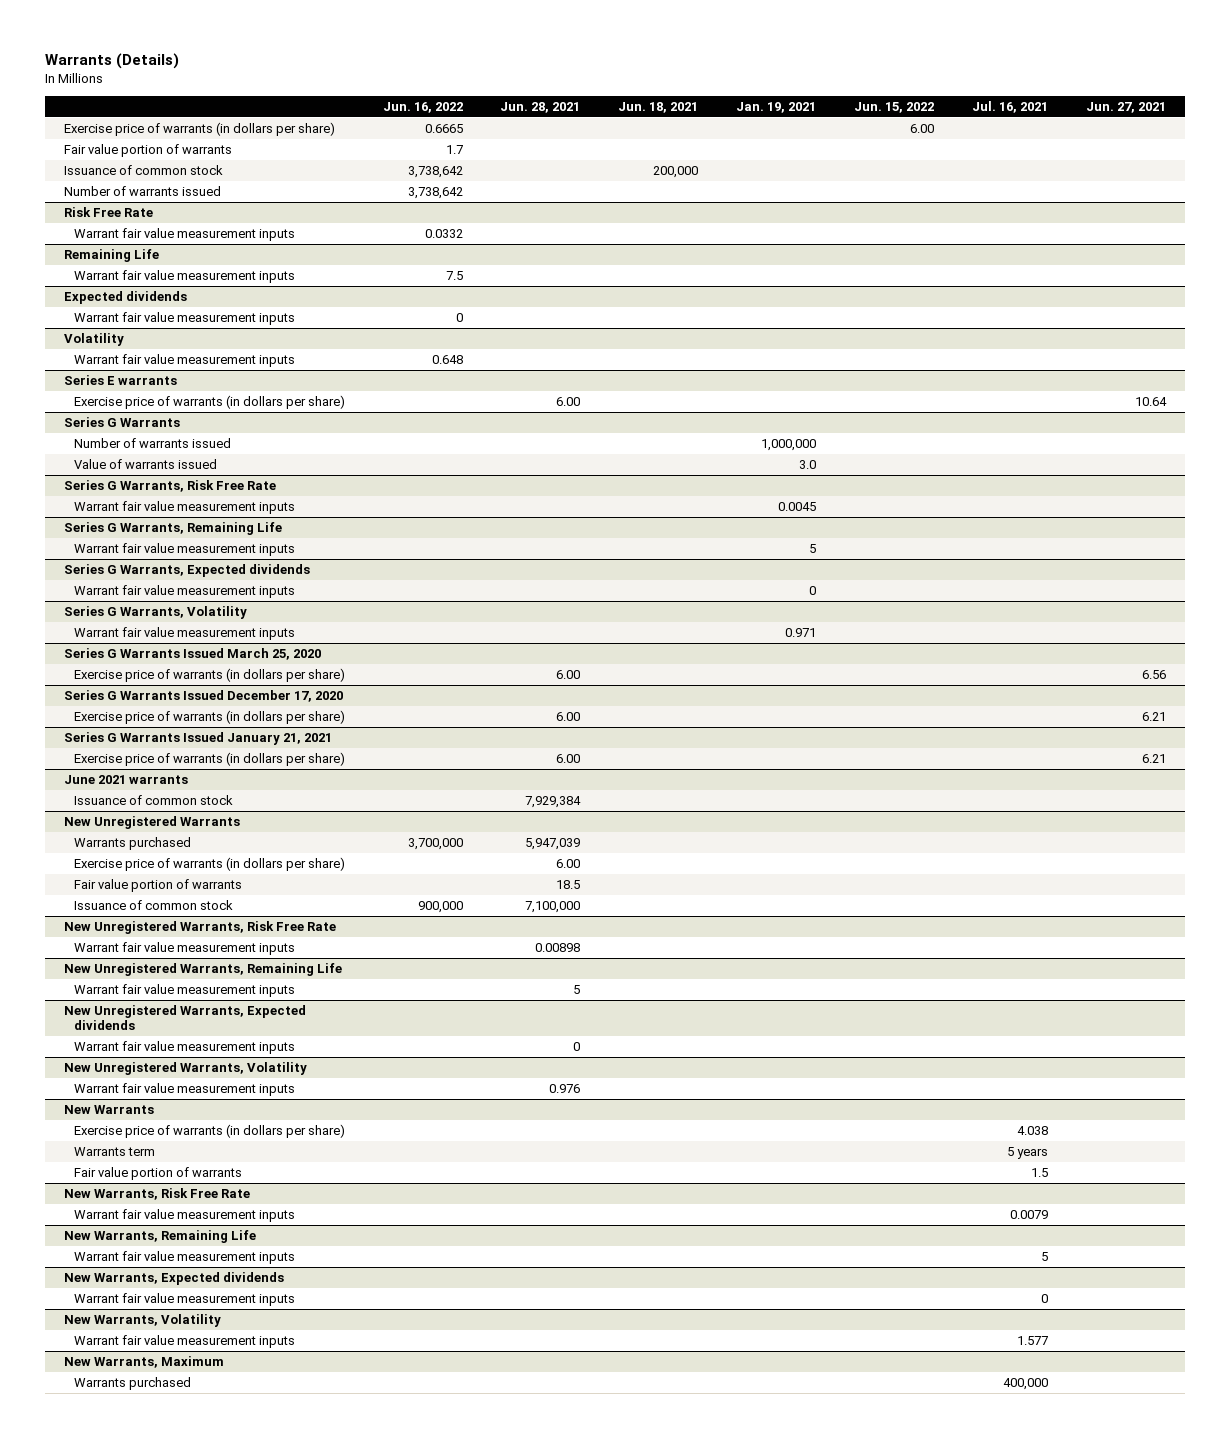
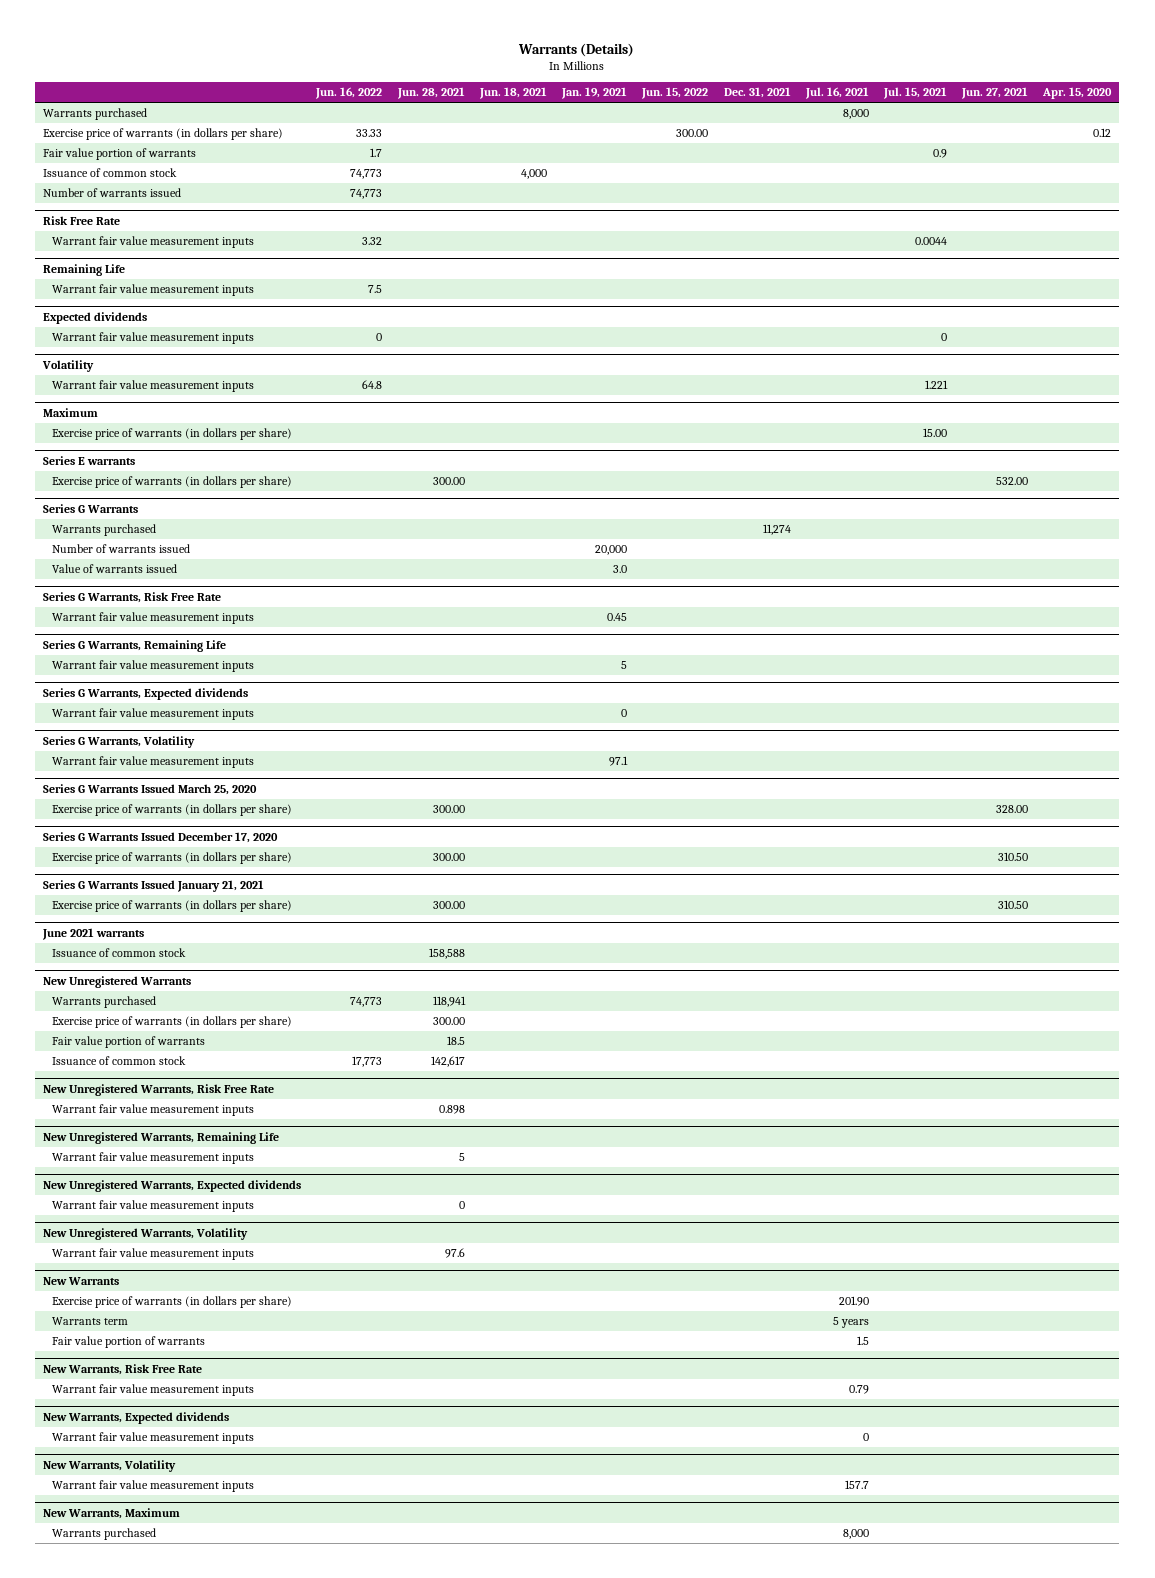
- | Jun. 16, 2022 | Jun. 28, 2021 | Jun. 18, 2021 | Jan. 19, 2021 | Jun. 15, 2022 | Jul. 16, 2021 | Jun. 27, 2021
+ | Jun. 16, 2022 | Jun. 28, 2021 | Jun. 18, 2021 | Jan. 19, 2021 | Jun. 15, 2022 | Dec. 31, 2021 | Jul. 16, 2021 | Jul. 15, 2021 | Jun. 27, 2021 | Apr. 15, 2020
- Exercise price of warrants (in dollars per share) | 0.6665 | | | | 6.00 | |
+ Warrants purchased | | | | | | | 8,000 | | |
+ Exercise price of warrants (in dollars per share) | 33.33 | | | | 300.00 | | | | | 0.12
- Issuance of common stock | 3,738,642 | | 200,000 | | | |
- Number of warrants issued | 3,738,642 | | | | | |
+ Issuance of common stock | 74,773 | | 4,000 | | | | | | |
+ Number of warrants issued | 74,773 | | | | | | | | |
@ Risk Free Rate
- Warrant fair value measurement inputs | 0.0332 | | | | | |
+ Warrant fair value measurement inputs | 3.32 | | | | | | | 0.0044 | |
@ Volatility
- Warrant fair value measurement inputs | 0.648 | | | | | |
+ Warrant fair value measurement inputs | 64.8 | | | | | | | 1.221 | |
+ Maximum
+ Exercise price of warrants (in dollars per share) | | | | | | | | 15.00 | |
@ Series E warrants
- Exercise price of warrants (in dollars per share) | | 6.00 | | | | | 10.64
+ Exercise price of warrants (in dollars per share) | | 300.00 | | | | | | | 532.00 |
@ Series G Warrants
- Number of warrants issued | | | | 1,000,000 | | |
+ Warrants purchased | | | | | | 11,274 | | | |
+ Number of warrants issued | | | | 20,000 | | | | | |
@ Series G Warrants, Risk Free Rate
- Warrant fair value measurement inputs | | | | 0.0045 | | |
+ Warrant fair value measurement inputs | | | | 0.45 | | | | | |
@ Series G Warrants, Volatility
- Warrant fair value measurement inputs | | | | 0.971 | | |
+ Warrant fair value measurement inputs | | | | 97.1 | | | | | |
@ Series G Warrants Issued March 25, 2020
- Exercise price of warrants (in dollars per share) | | 6.00 | | | | | 6.56
+ Exercise price of warrants (in dollars per share) | | 300.00 | | | | | | | 328.00 |
@ Series G Warrants Issued December 17, 2020
- Exercise price of warrants (in dollars per share) | | 6.00 | | | | | 6.21
+ Exercise price of warrants (in dollars per share) | | 300.00 | | | | | | | 310.50 |
@ Series G Warrants Issued January 21, 2021
- Exercise price of warrants (in dollars per share) | | 6.00 | | | | | 6.21
+ Exercise price of warrants (in dollars per share) | | 300.00 | | | | | | | 310.50 |
@ June 2021 warrants
- Issuance of common stock | | 7,929,384 | | | | |
+ Issuance of common stock | | 158,588 | | | | | | | |
@ New Unregistered Warrants
- Warrants purchased | 3,700,000 | 5,947,039 | | | | |
- Exercise price of warrants (in dollars per share) | | 6.00 | | | | |
+ Warrants purchased | 74,773 | 118,941 | | | | | | | |
+ Exercise price of warrants (in dollars per share) | | 300.00 | | | | | | | |
- Issuance of common stock | 900,000 | 7,100,000 | | | | |
+ Issuance of common stock | 17,773 | 142,617 | | | | | | | |
@ New Unregistered Warrants, Risk Free Rate
- Warrant fair value measurement inputs | | 0.00898 | | | | |
+ Warrant fair value measurement inputs | | 0.898 | | | | | | | |
@ New Unregistered Warrants, Volatility
- Warrant fair value measurement inputs | | 0.976 | | | | |
+ Warrant fair value measurement inputs | | 97.6 | | | | | | | |
@ New Warrants
- Exercise price of warrants (in dollars per share) | | | | | | 4.038 |
+ Exercise price of warrants (in dollars per share) | | | | | | | 201.90 | | |
@ New Warrants, Risk Free Rate
- Warrant fair value measurement inputs | | | | | | 0.0079 |
- New Warrants, Remaining Life
- Warrant fair value measurement inputs | | | | | | 5 |
@ New Warrants, Risk Free Rate
+ Warrant fair value measurement inputs | | | | | | | 0.79 | | |
@ New Warrants, Volatility
- Warrant fair value measurement inputs | | | | | | 1.577 |
+ Warrant fair value measurement inputs | | | | | | | 157.7 | | |
@ New Warrants, Maximum
- Warrants purchased | | | | | | 400,000 |
+ Warrants purchased | | | | | | | 8,000 | | |

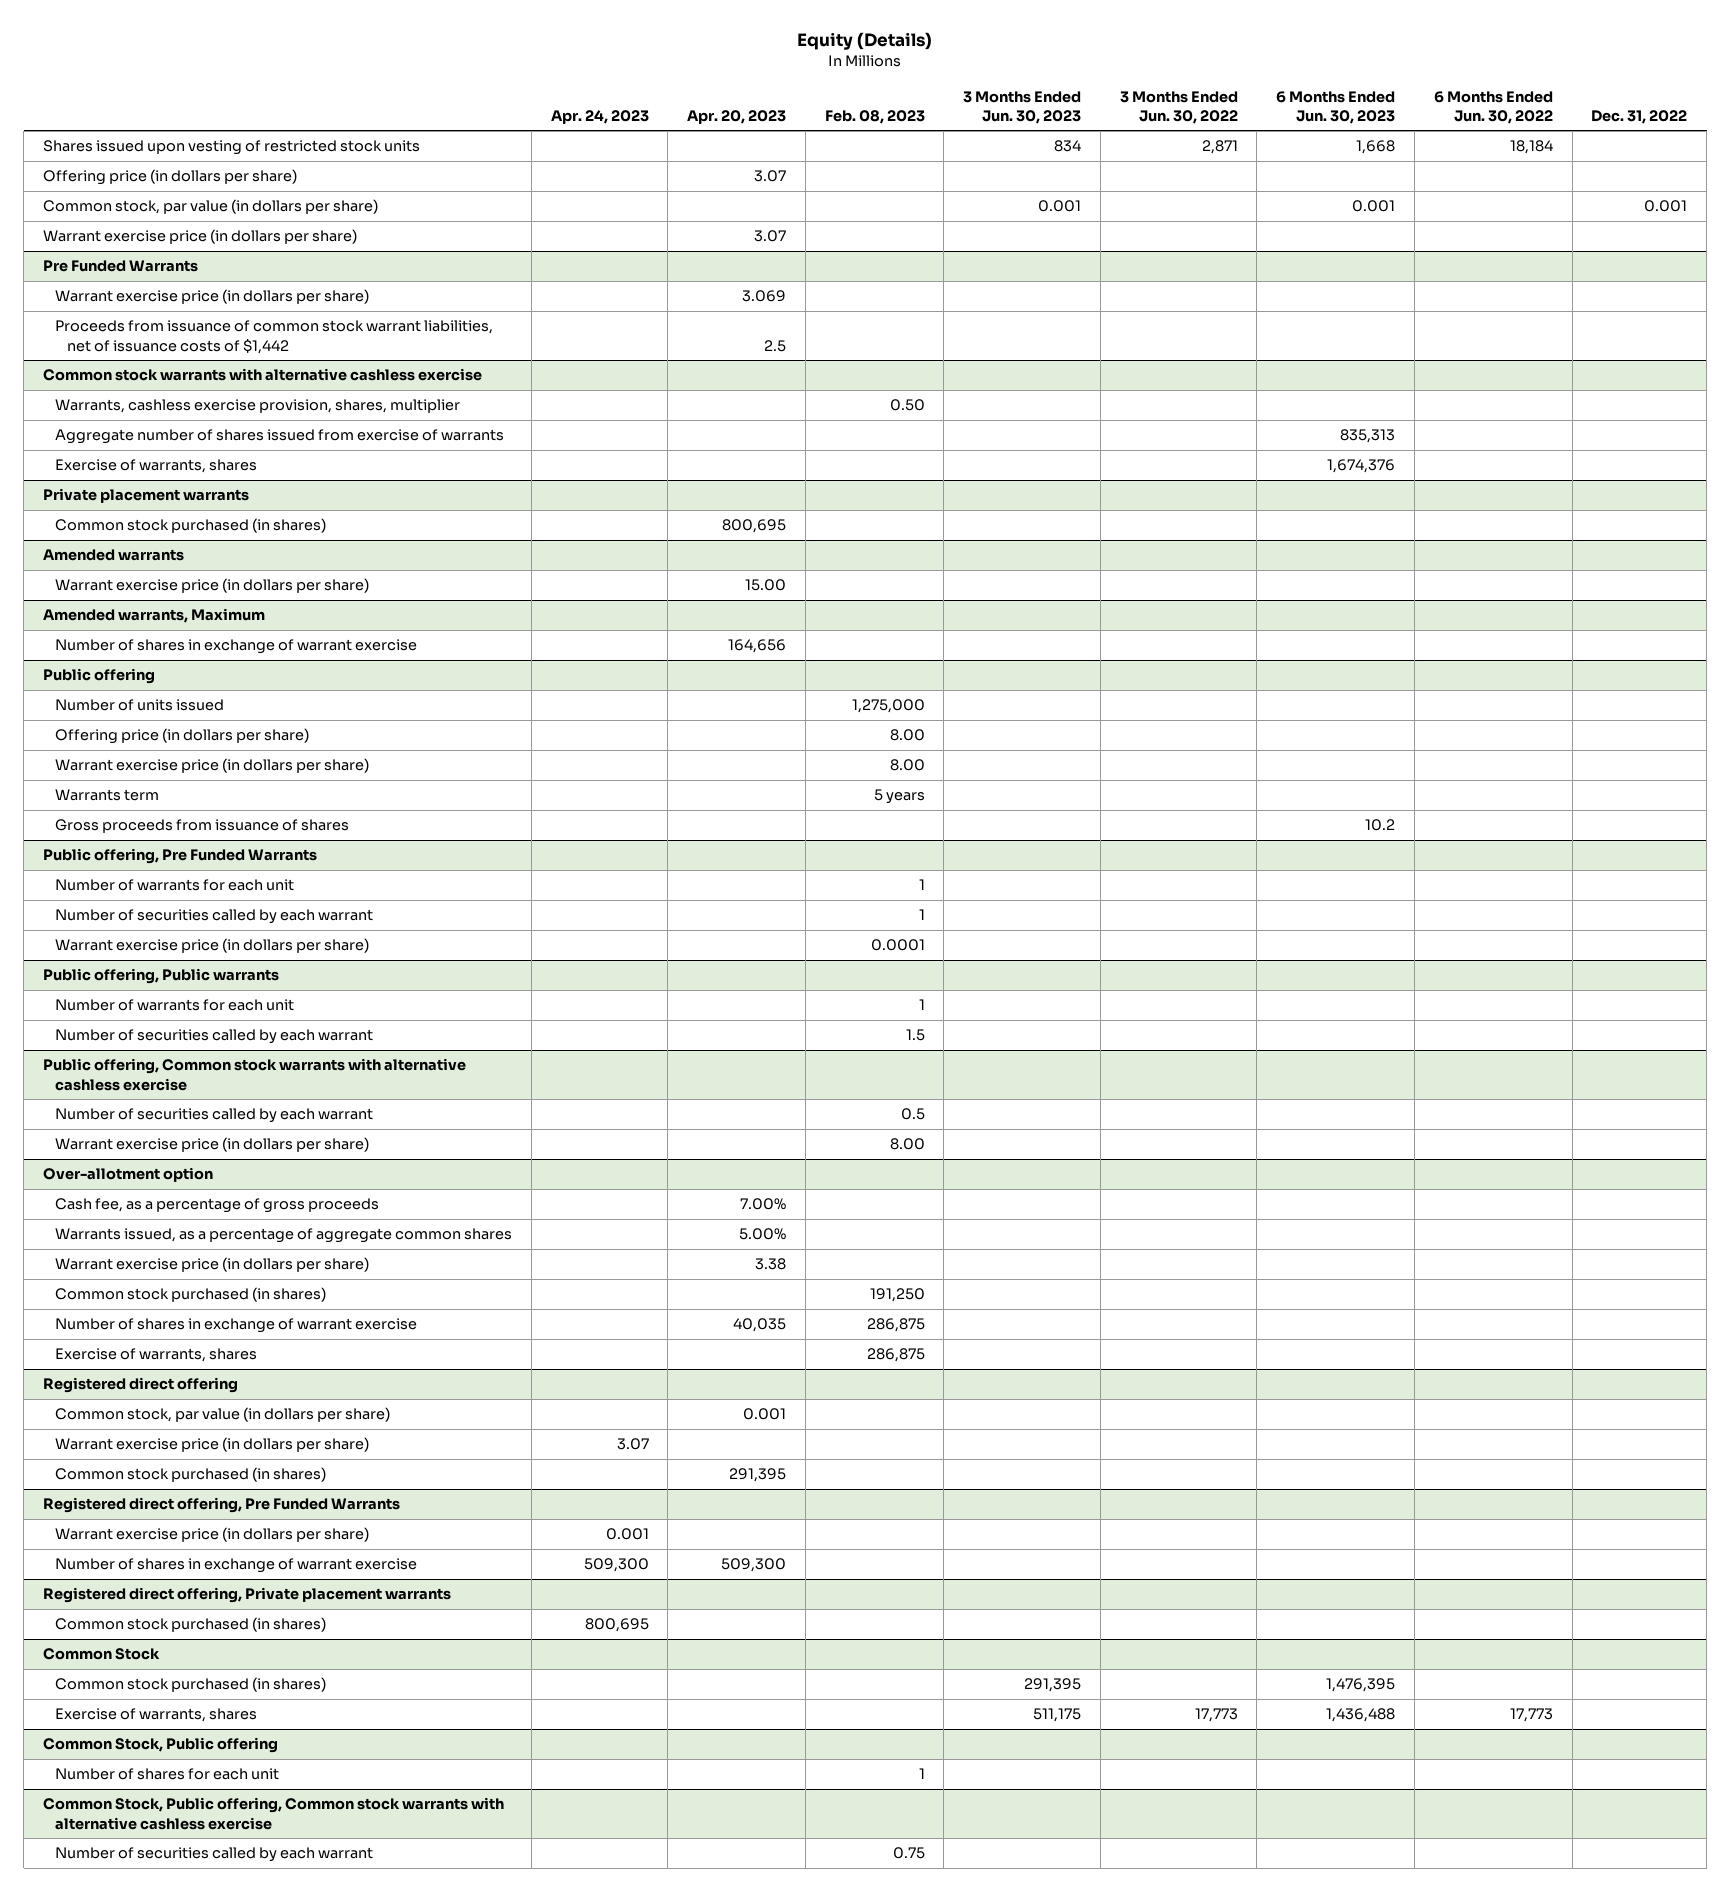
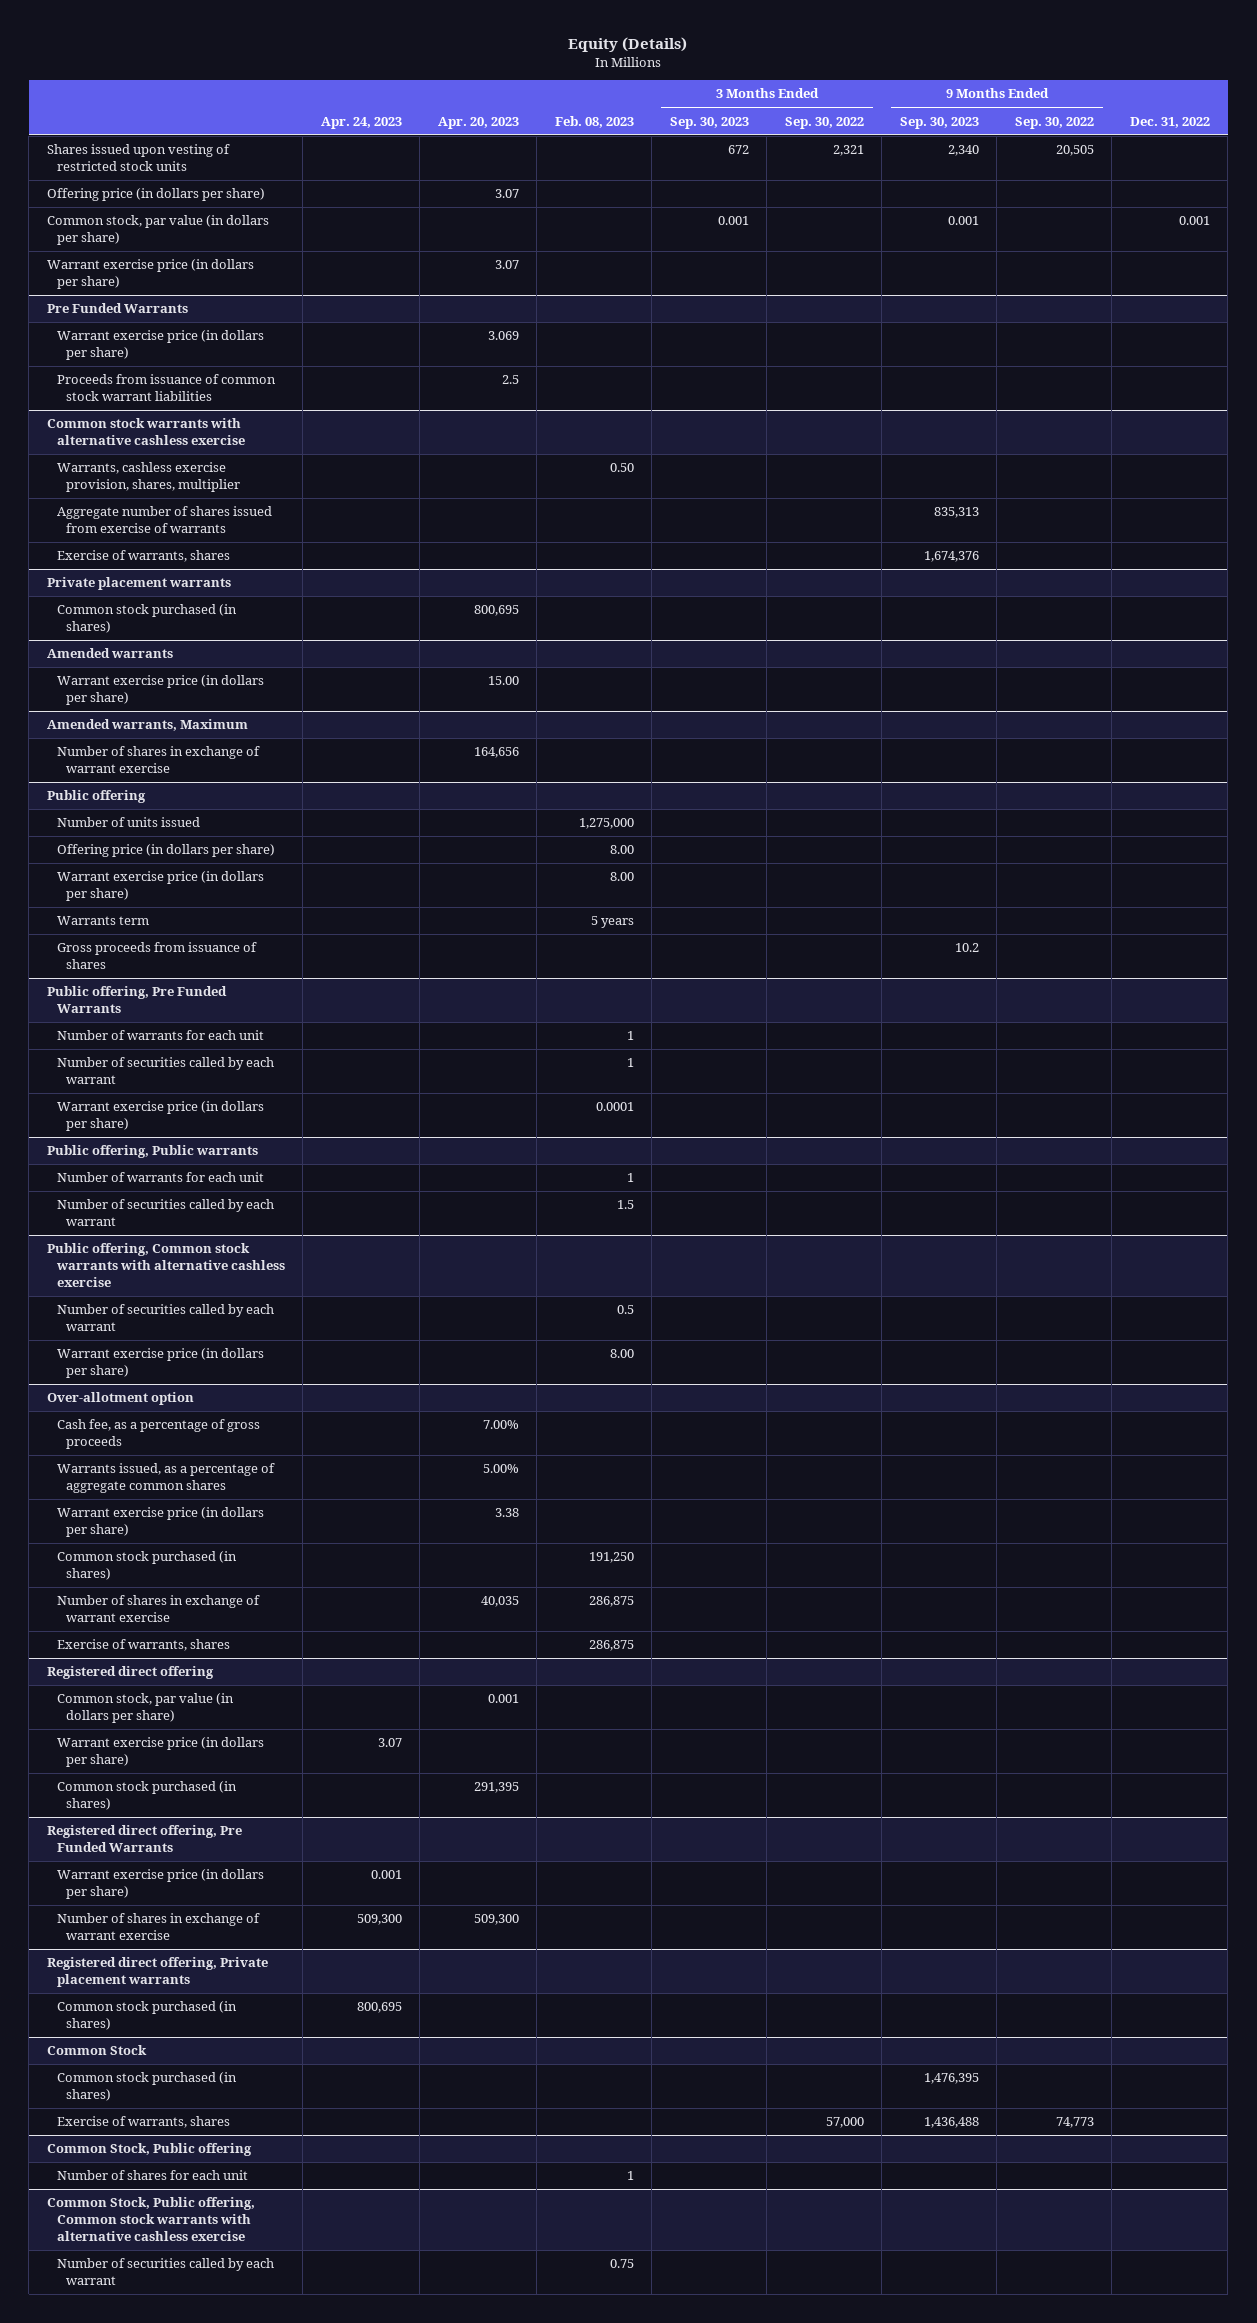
- | Apr. 24, 2023 | Apr. 20, 2023 | Feb. 08, 2023 | 3 Months Ended Jun. 30, 2023 | 3 Months Ended Jun. 30, 2022 | 6 Months Ended Jun. 30, 2023 | 6 Months Ended Jun. 30, 2022 | Dec. 31, 2022
+ | Apr. 24, 2023 | Apr. 20, 2023 | Feb. 08, 2023 | 3 Months Ended Sep. 30, 2023 | 3 Months Ended Sep. 30, 2022 | 9 Months Ended Sep. 30, 2023 | 9 Months Ended Sep. 30, 2022 | Dec. 31, 2022
@ Pre Funded Warrants
- Proceeds from issuance of common stock warrant liabilities, net of issuance costs of $1,442 | | 2.5 | | | | | |
+ Proceeds from issuance of common stock warrant liabilities | | 2.5 | | | | | |

